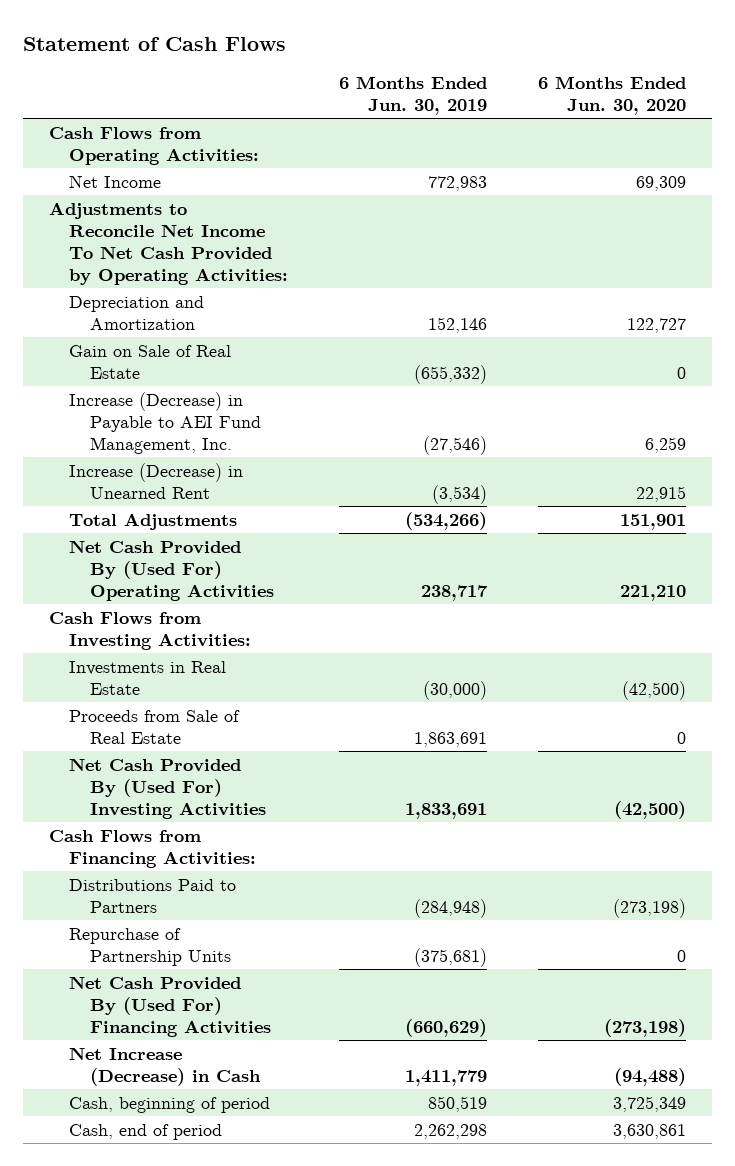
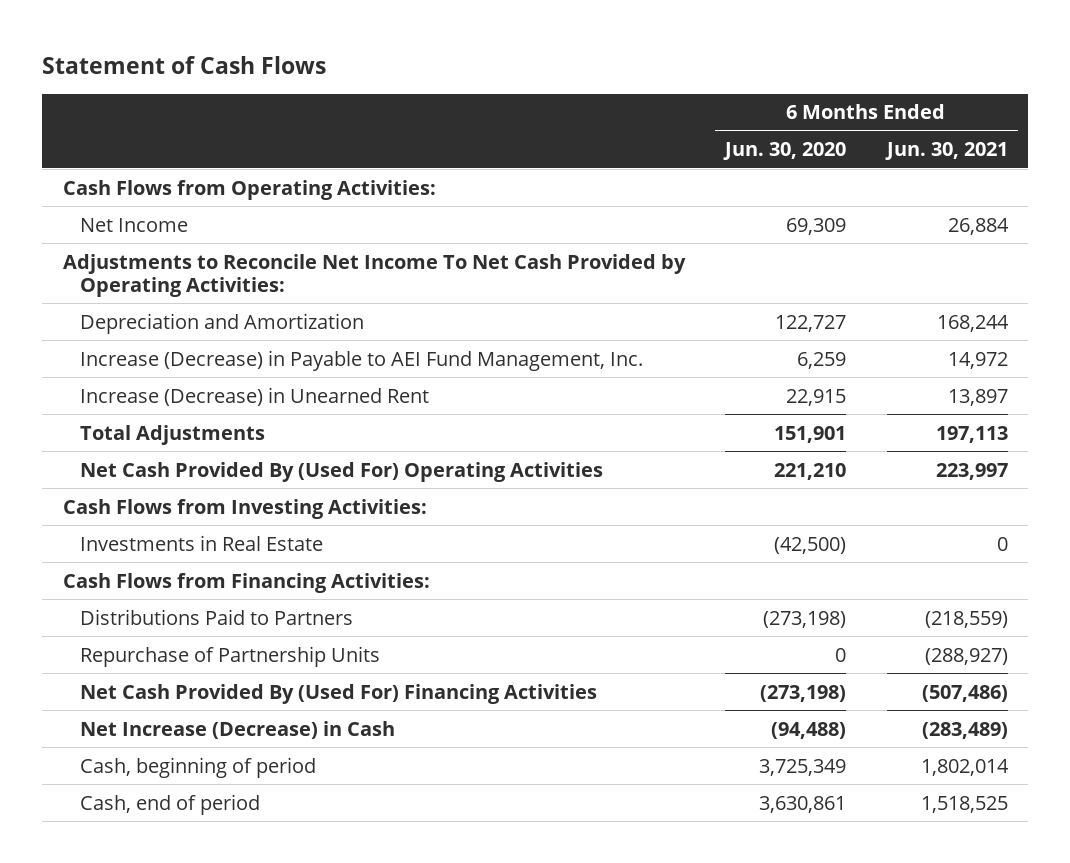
- | 6 Months Ended Jun. 30, 2019 | 6 Months Ended Jun. 30, 2020
+ | 6 Months Ended Jun. 30, 2020 | 6 Months Ended Jun. 30, 2021
- Gain on Sale of Real Estate | (655,332) | 0
- Proceeds from Sale of Real Estate | 1,863,691 | 0
- Net Cash Provided By (Used For) Investing Activities | 1,833,691 | (42,500)

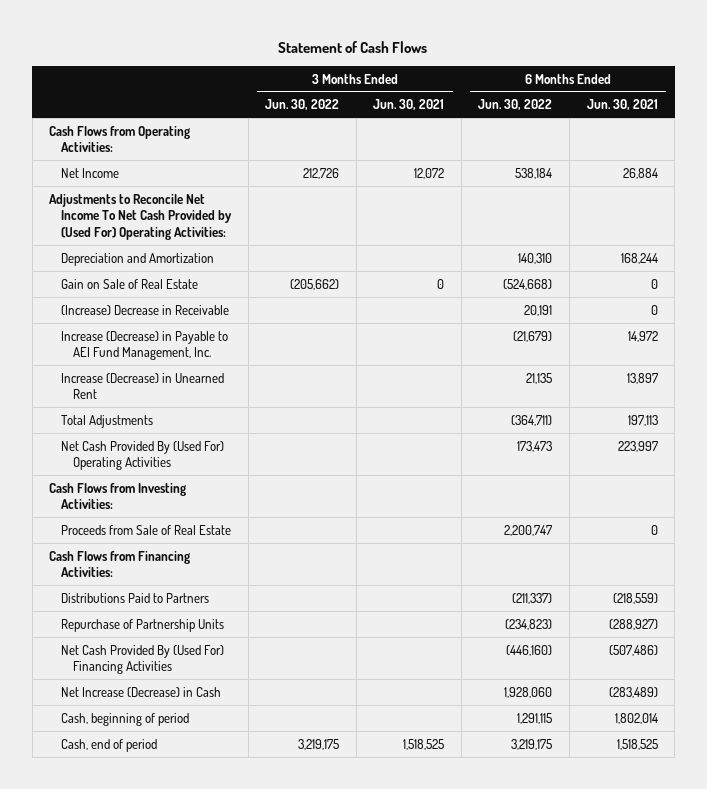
- | 6 Months Ended Jun. 30, 2020 | 6 Months Ended Jun. 30, 2021
+ | 3 Months Ended Jun. 30, 2022 | 3 Months Ended Jun. 30, 2021 | 6 Months Ended Jun. 30, 2022 | 6 Months Ended Jun. 30, 2021
- Adjustments to Reconcile Net Income To Net Cash Provided by Operating Activities:
+ Adjustments to Reconcile Net Income To Net Cash Provided by (Used For) Operating Activities:
+ Gain on Sale of Real Estate | (205,662) | 0 | (524,668) | 0
+ (Increase) Decrease in Receivable | | | 20,191 | 0
- Investments in Real Estate | (42,500) | 0
+ Proceeds from Sale of Real Estate | | | 2,200,747 | 0

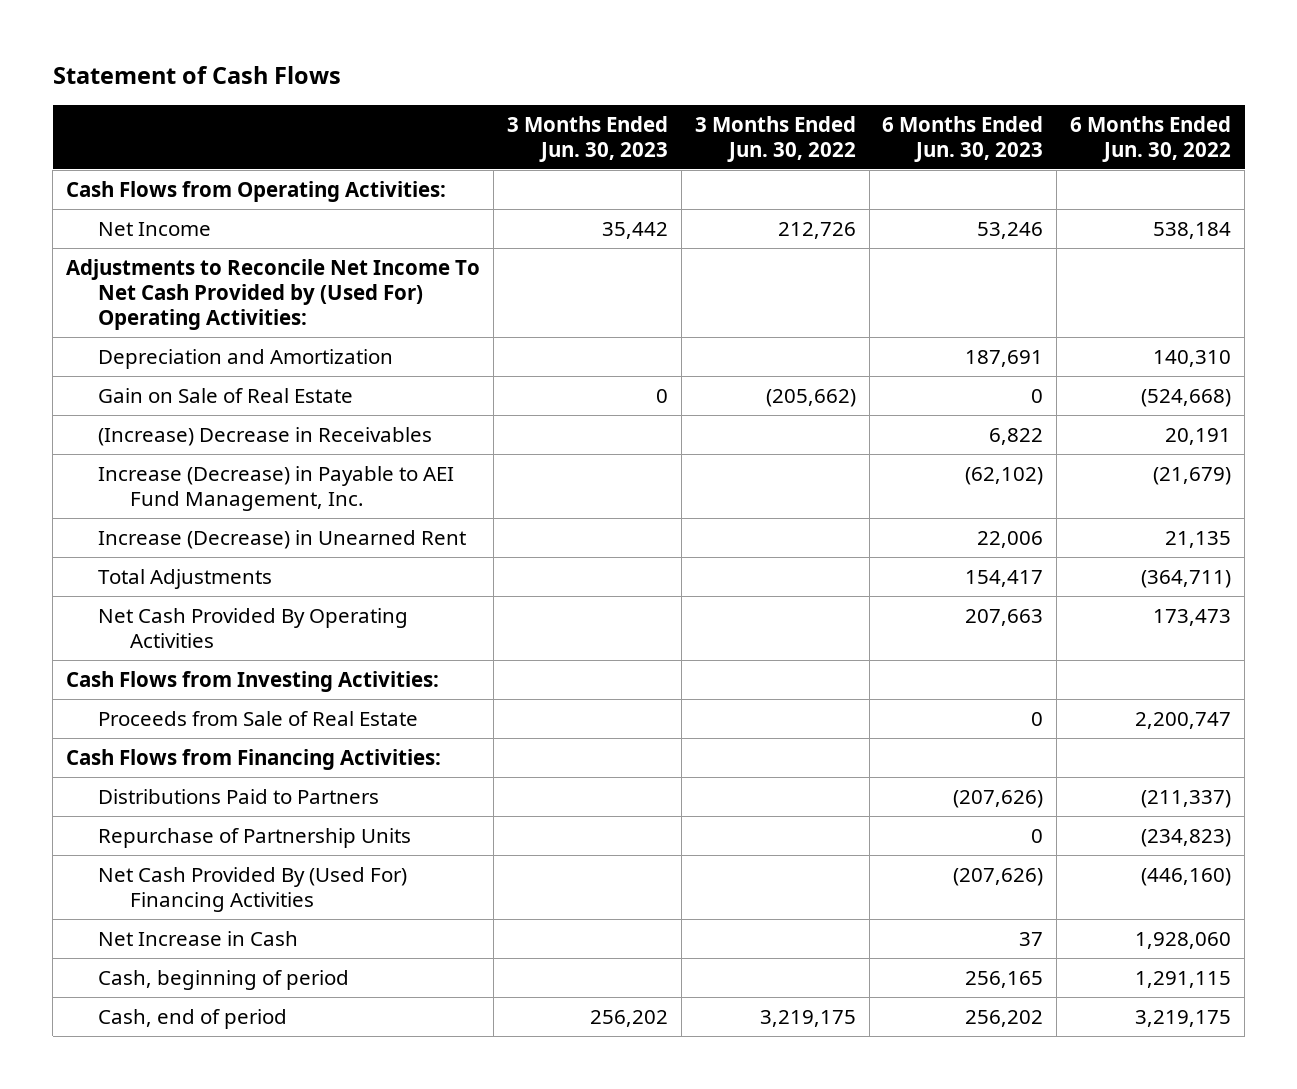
- | 3 Months Ended Jun. 30, 2022 | 3 Months Ended Jun. 30, 2021 | 6 Months Ended Jun. 30, 2022 | 6 Months Ended Jun. 30, 2021
+ | 3 Months Ended Jun. 30, 2023 | 3 Months Ended Jun. 30, 2022 | 6 Months Ended Jun. 30, 2023 | 6 Months Ended Jun. 30, 2022
- (Increase) Decrease in Receivable | | | 20,191 | 0
+ (Increase) Decrease in Receivables | | | 6,822 | 20,191
- Net Cash Provided By (Used For) Operating Activities | | | 173,473 | 223,997
+ Net Cash Provided By Operating Activities | | | 207,663 | 173,473
- Net Increase (Decrease) in Cash | | | 1,928,060 | (283,489)
+ Net Increase in Cash | | | 37 | 1,928,060

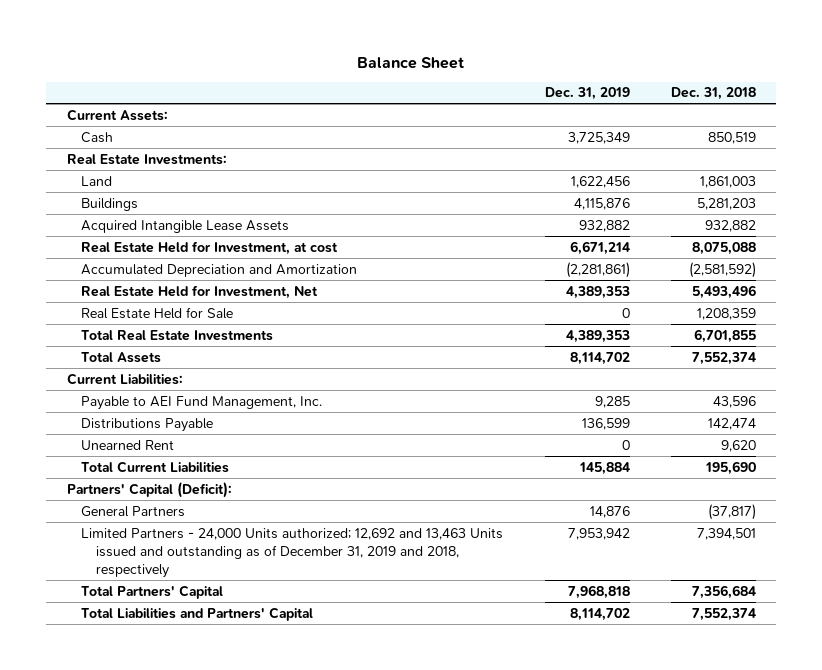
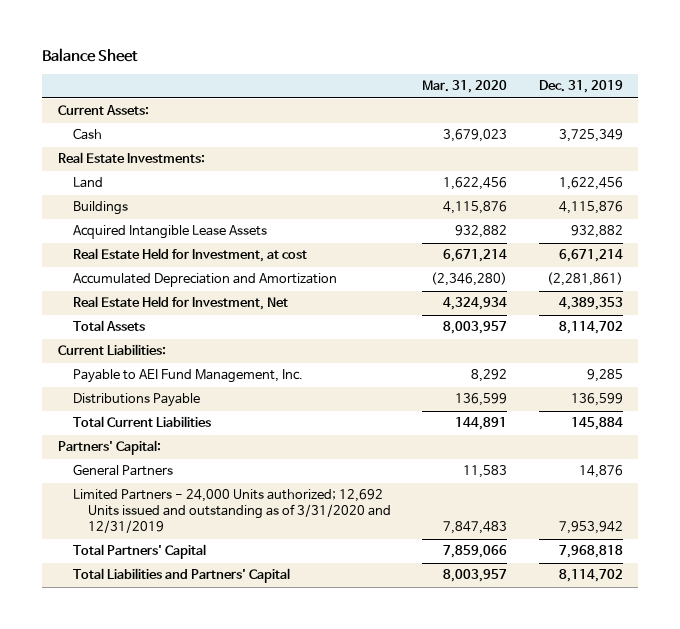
- | Dec. 31, 2019 | Dec. 31, 2018
+ | Mar. 31, 2020 | Dec. 31, 2019
- Real Estate Held for Sale | 0 | 1,208,359
- Total Real Estate Investments | 4,389,353 | 6,701,855
- Unearned Rent | 0 | 9,620
- Partners' Capital (Deficit):
+ Partners' Capital:
- Limited Partners - 24,000 Units authorized; 12,692 and 13,463 Units issued and outstanding as of December 31, 2019 and 2018, respectively | 7,953,942 | 7,394,501
+ Limited Partners - 24,000 Units authorized; 12,692 Units issued and outstanding as of 3/31/2020 and 12/31/2019 | 7,847,483 | 7,953,942

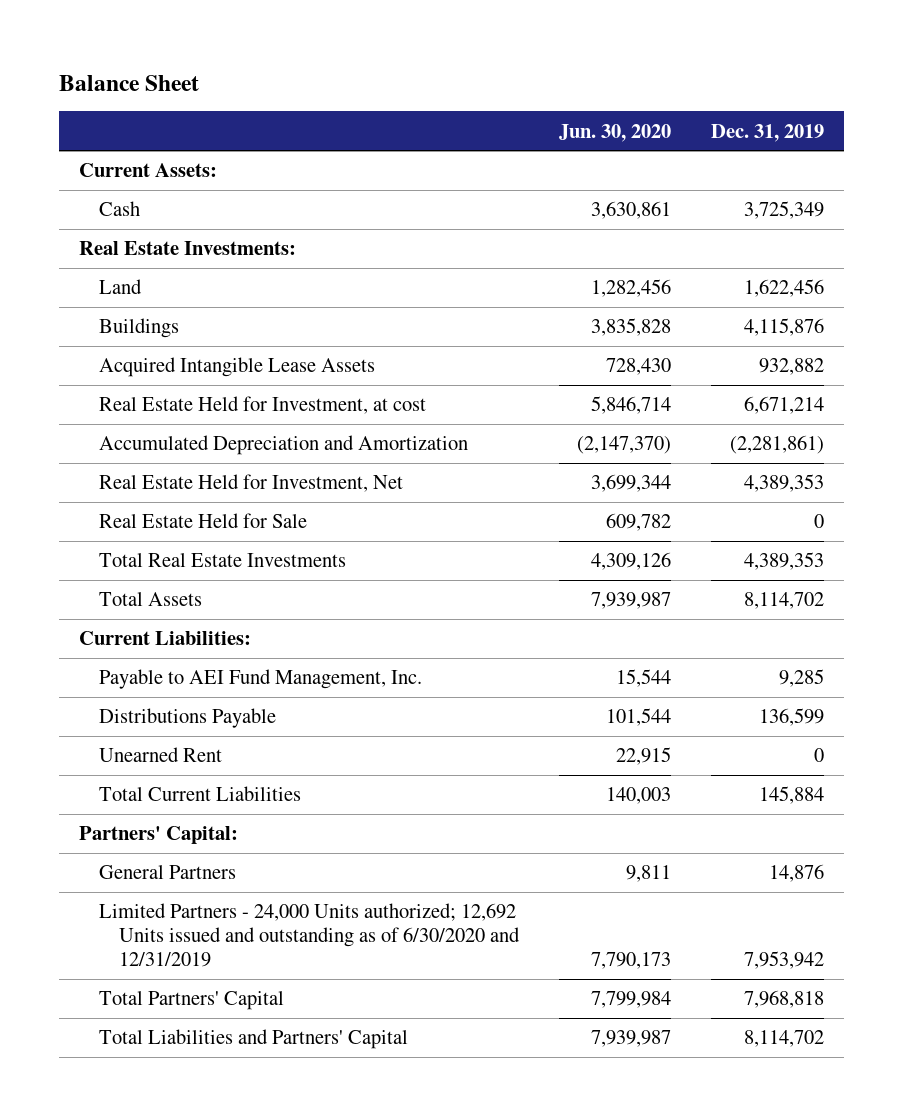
- | Mar. 31, 2020 | Dec. 31, 2019
+ | Jun. 30, 2020 | Dec. 31, 2019
+ Real Estate Held for Sale | 609,782 | 0
+ Total Real Estate Investments | 4,309,126 | 4,389,353
+ Unearned Rent | 22,915 | 0
- Limited Partners - 24,000 Units authorized; 12,692 Units issued and outstanding as of 3/31/2020 and 12/31/2019 | 7,847,483 | 7,953,942
+ Limited Partners - 24,000 Units authorized; 12,692 Units issued and outstanding as of 6/30/2020 and 12/31/2019 | 7,790,173 | 7,953,942

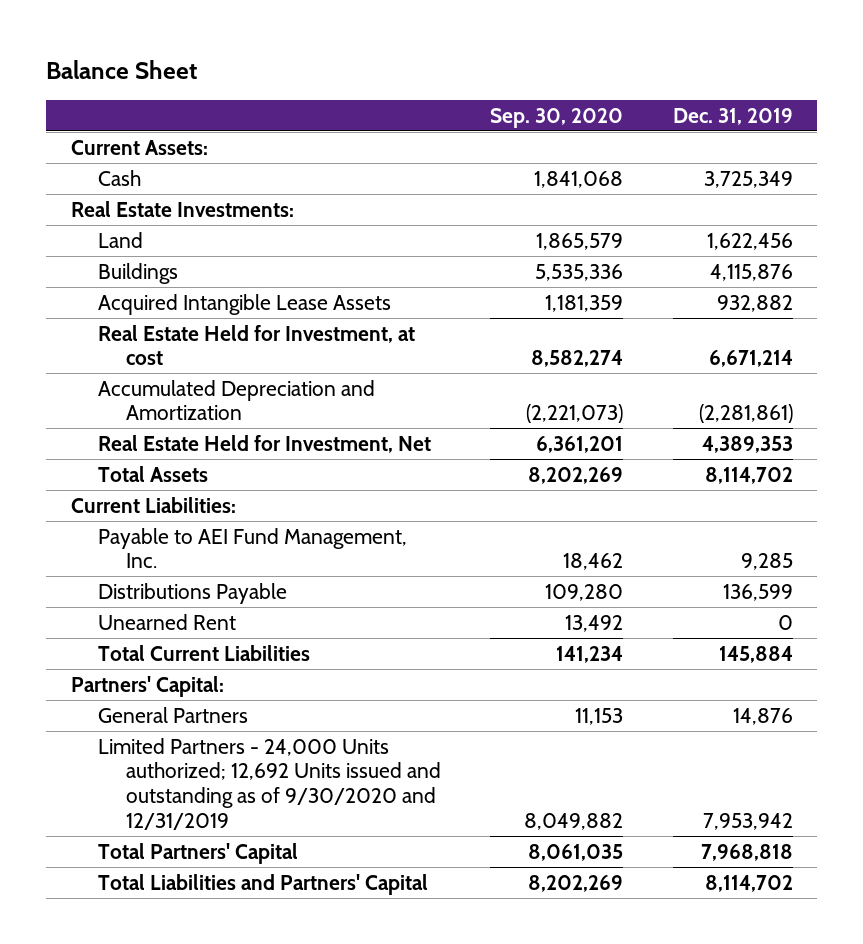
- | Jun. 30, 2020 | Dec. 31, 2019
+ | Sep. 30, 2020 | Dec. 31, 2019
- Real Estate Held for Sale | 609,782 | 0
- Total Real Estate Investments | 4,309,126 | 4,389,353
- Limited Partners - 24,000 Units authorized; 12,692 Units issued and outstanding as of 6/30/2020 and 12/31/2019 | 7,790,173 | 7,953,942
+ Limited Partners - 24,000 Units authorized; 12,692 Units issued and outstanding as of 9/30/2020 and 12/31/2019 | 8,049,882 | 7,953,942

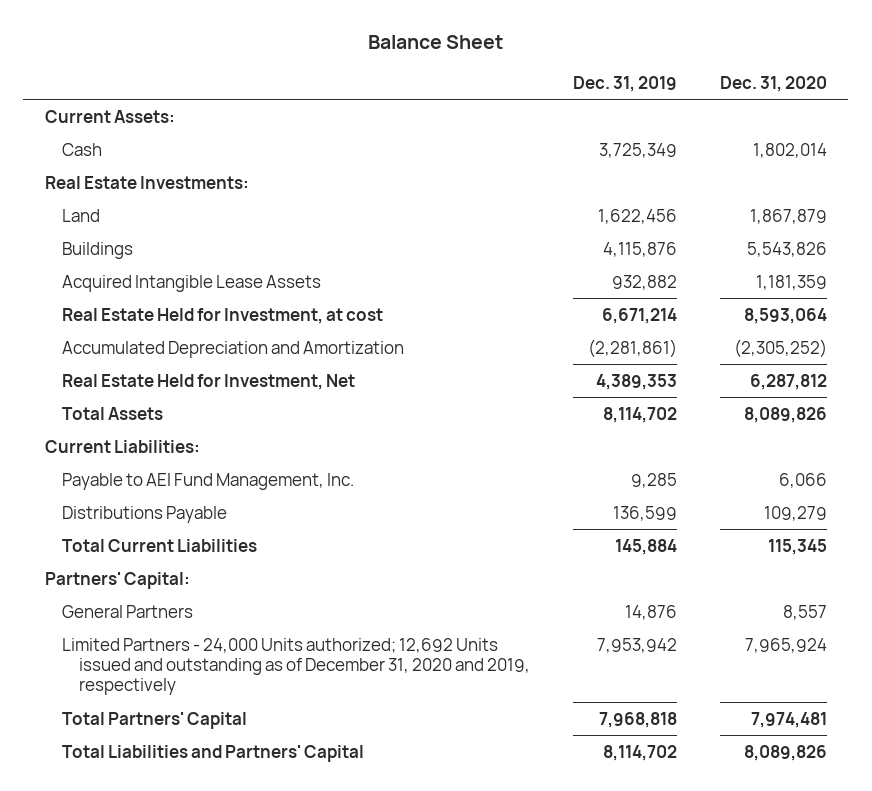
- | Sep. 30, 2020 | Dec. 31, 2019
+ | Dec. 31, 2019 | Dec. 31, 2020
- Unearned Rent | 13,492 | 0
- Limited Partners - 24,000 Units authorized; 12,692 Units issued and outstanding as of 9/30/2020 and 12/31/2019 | 8,049,882 | 7,953,942
+ Limited Partners - 24,000 Units authorized; 12,692 Units issued and outstanding as of December 31, 2020 and 2019, respectively | 7,953,942 | 7,965,924

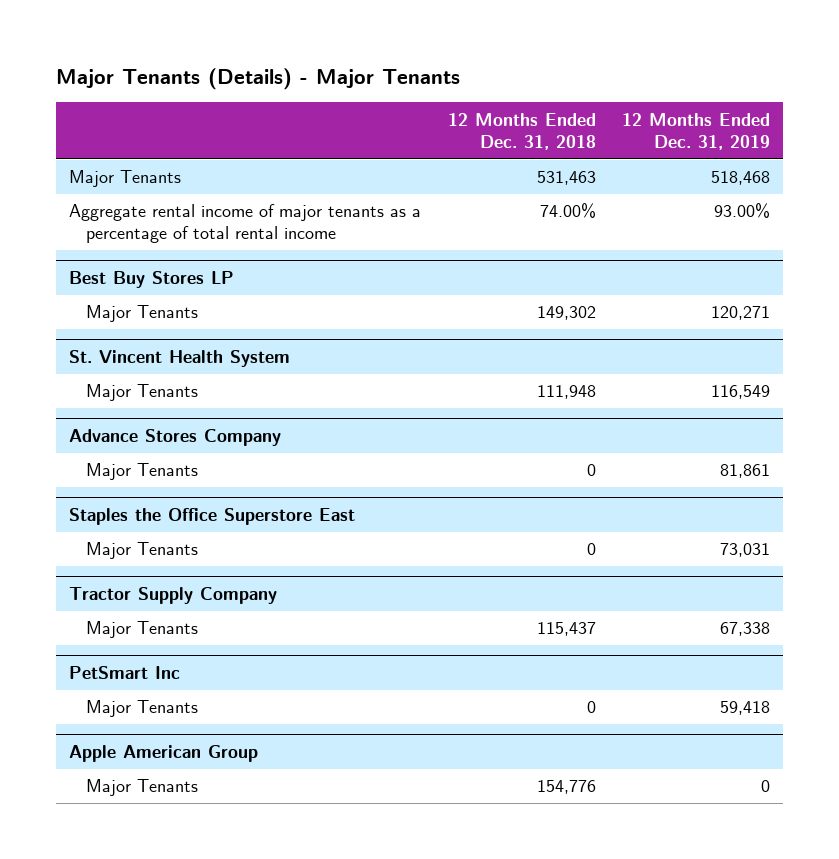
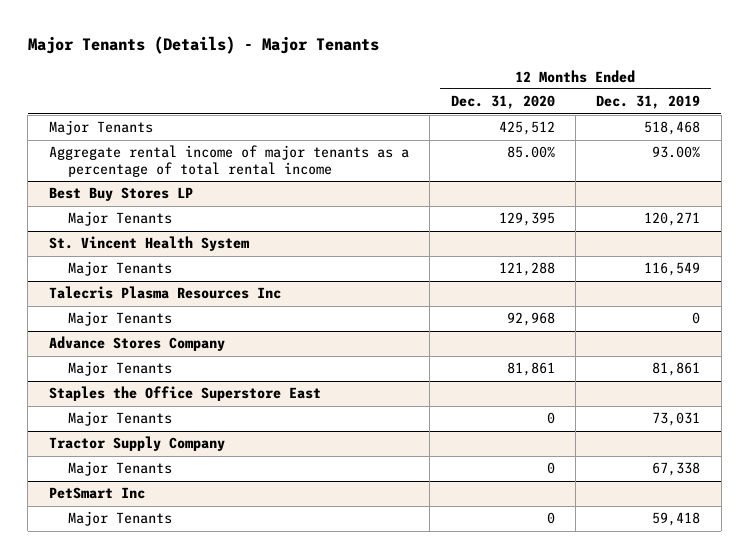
- | 12 Months Ended Dec. 31, 2018 | 12 Months Ended Dec. 31, 2019
+ | 12 Months Ended Dec. 31, 2020 | 12 Months Ended Dec. 31, 2019
+ Talecris Plasma Resources Inc
+ Major Tenants | 92,968 | 0
- Apple American Group
- Major Tenants | 154,776 | 0

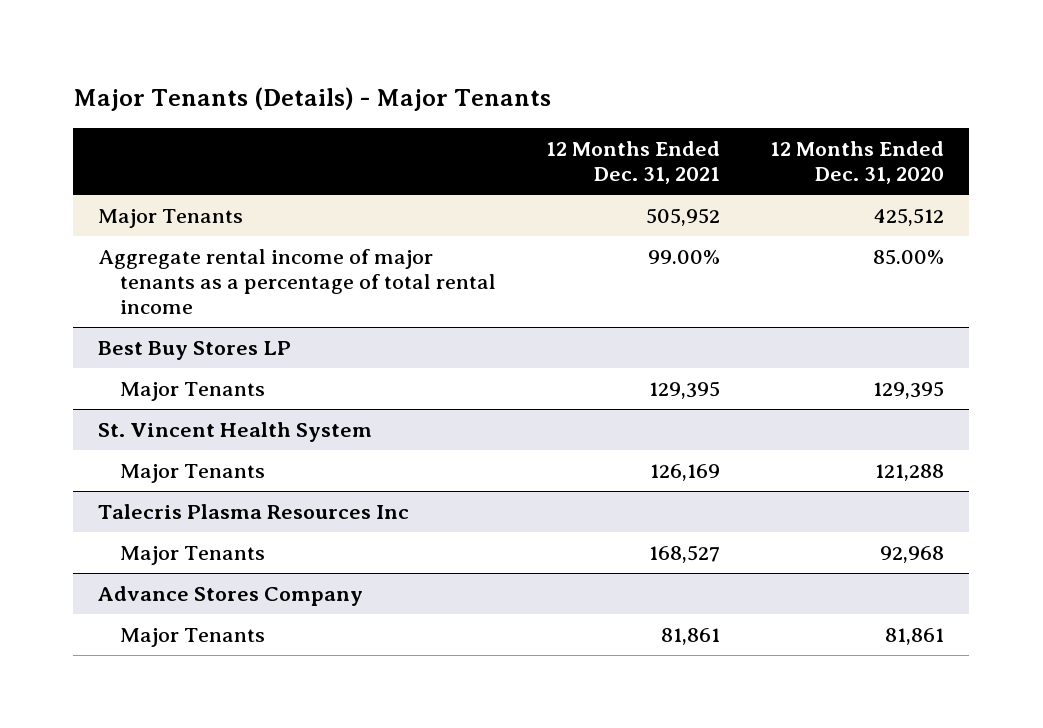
- | 12 Months Ended Dec. 31, 2020 | 12 Months Ended Dec. 31, 2019
+ | 12 Months Ended Dec. 31, 2021 | 12 Months Ended Dec. 31, 2020
- Staples the Office Superstore East
- Major Tenants | 0 | 73,031
- Tractor Supply Company
- Major Tenants | 0 | 67,338
- PetSmart Inc
- Major Tenants | 0 | 59,418

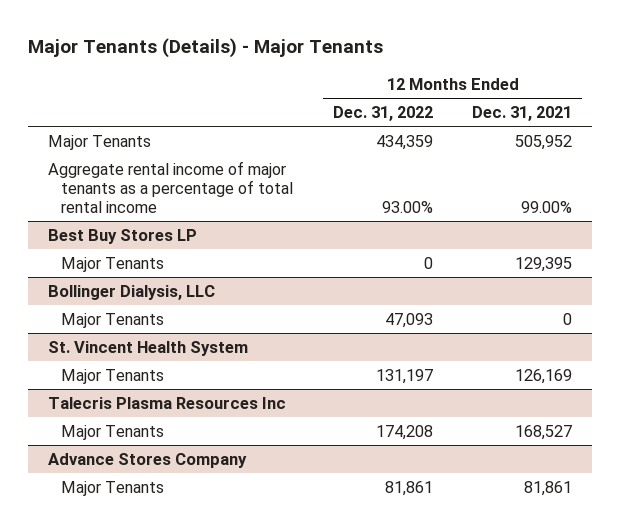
- | 12 Months Ended Dec. 31, 2021 | 12 Months Ended Dec. 31, 2020
+ | 12 Months Ended Dec. 31, 2022 | 12 Months Ended Dec. 31, 2021
+ Bollinger Dialysis, LLC
+ Major Tenants | 47,093 | 0

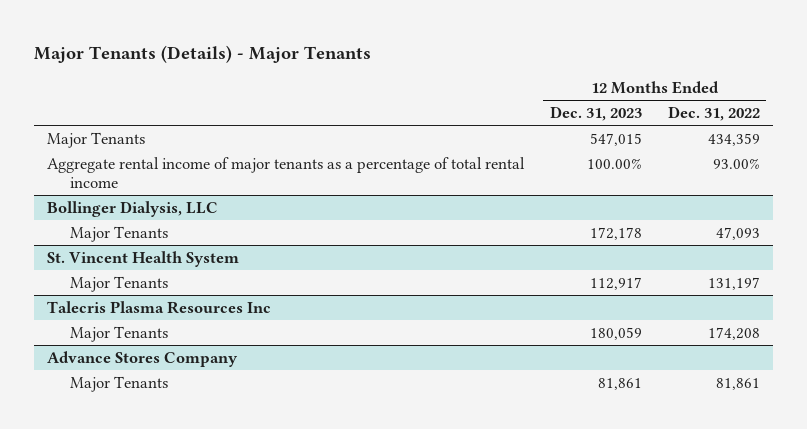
- | 12 Months Ended Dec. 31, 2022 | 12 Months Ended Dec. 31, 2021
+ | 12 Months Ended Dec. 31, 2023 | 12 Months Ended Dec. 31, 2022
- Best Buy Stores LP
- Major Tenants | 0 | 129,395

